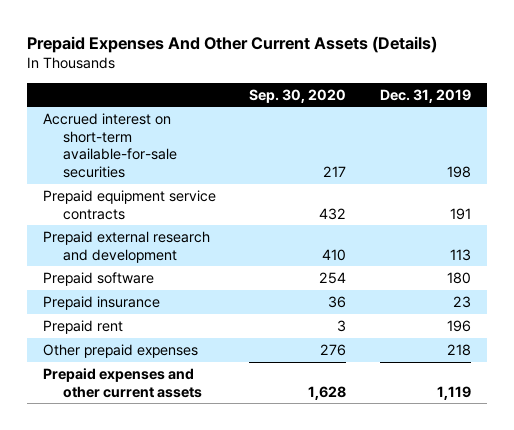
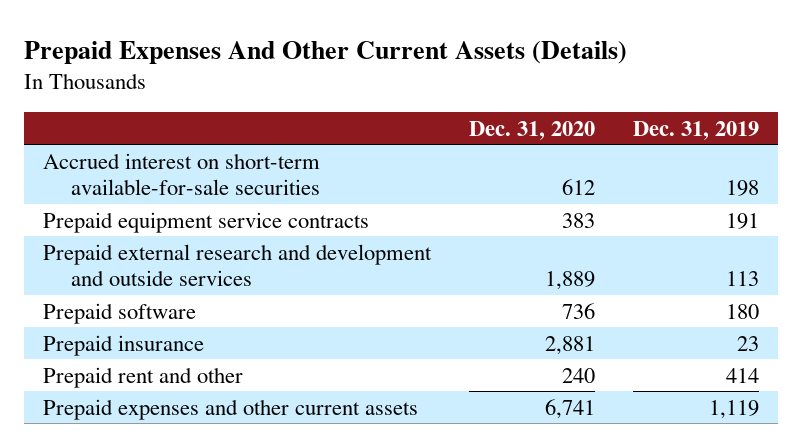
- | Sep. 30, 2020 | Dec. 31, 2019
+ | Dec. 31, 2020 | Dec. 31, 2019
- Prepaid external research and development | 410 | 113
+ Prepaid external research and development and outside services | 1,889 | 113
- Prepaid rent | 3 | 196
- Other prepaid expenses | 276 | 218
+ Prepaid rent and other | 240 | 414

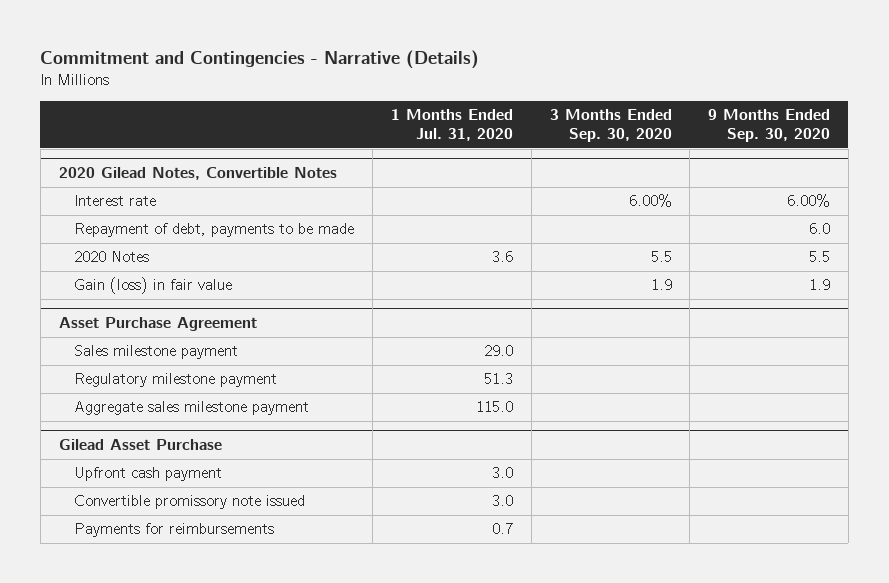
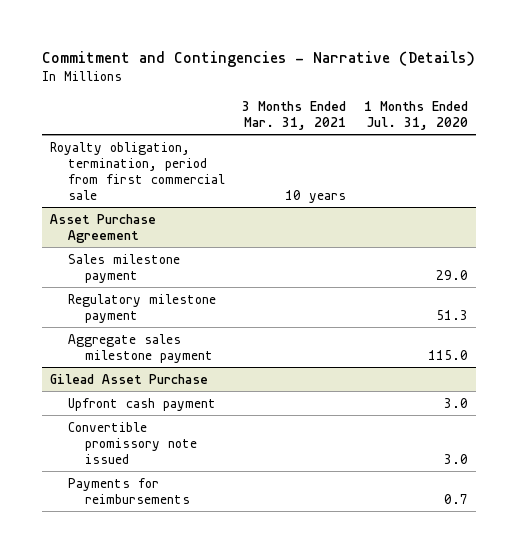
- | 1 Months Ended Jul. 31, 2020 | 3 Months Ended Sep. 30, 2020 | 9 Months Ended Sep. 30, 2020
+ | 3 Months Ended Mar. 31, 2021 | 1 Months Ended Jul. 31, 2020
- 2020 Gilead Notes, Convertible Notes
- Interest rate | | 6.00% | 6.00%
- Repayment of debt, payments to be made | | | 6.0
- 2020 Notes | 3.6 | 5.5 | 5.5
- Gain (loss) in fair value | | 1.9 | 1.9
+ Royalty obligation, termination, period from first commercial sale | 10 years |

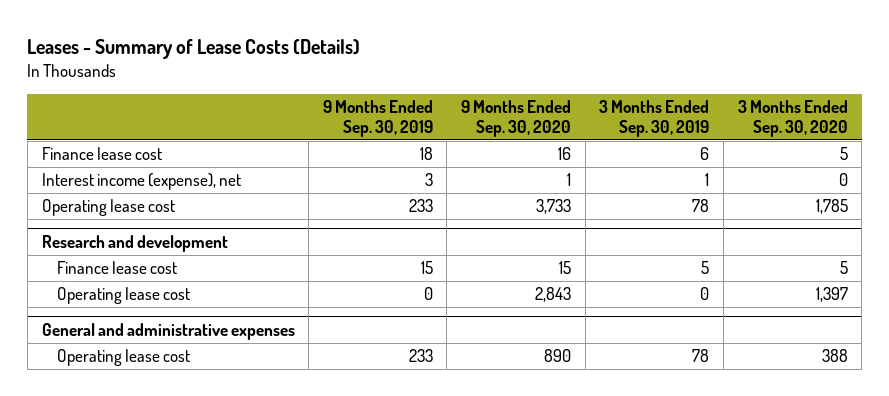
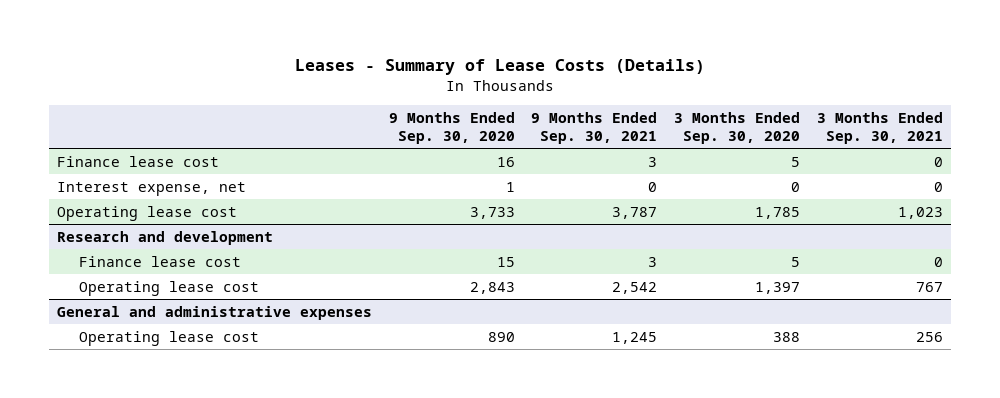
- | 9 Months Ended Sep. 30, 2019 | 9 Months Ended Sep. 30, 2020 | 3 Months Ended Sep. 30, 2019 | 3 Months Ended Sep. 30, 2020
+ | 9 Months Ended Sep. 30, 2020 | 9 Months Ended Sep. 30, 2021 | 3 Months Ended Sep. 30, 2020 | 3 Months Ended Sep. 30, 2021
- Interest income (expense), net | 3 | 1 | 1 | 0
+ Interest expense, net | 1 | 0 | 0 | 0

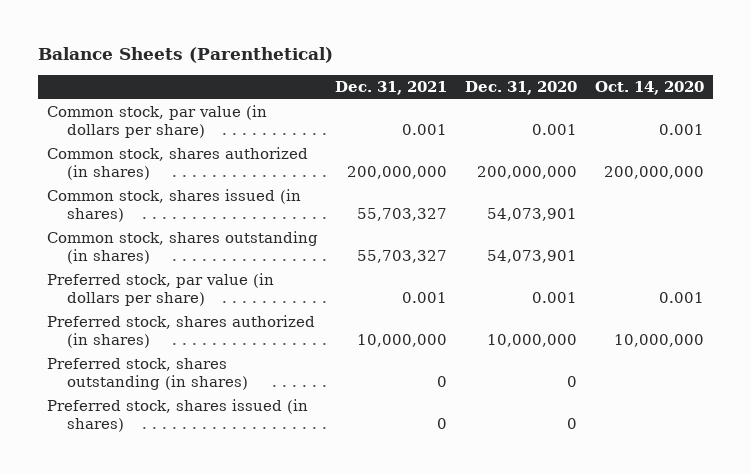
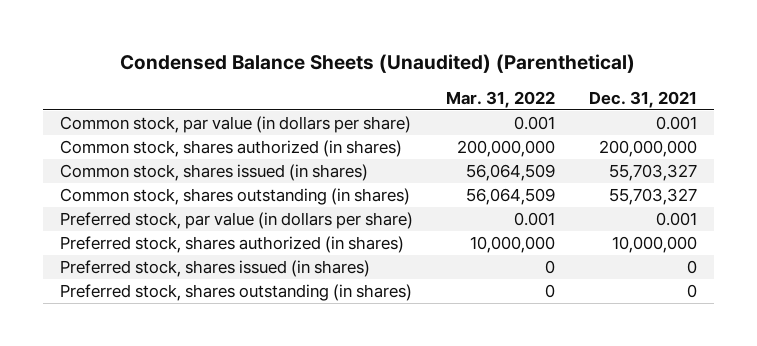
- Balance Sheets (Parenthetical)
+ Condensed Balance Sheets (Unaudited) (Parenthetical)
- | Dec. 31, 2021 | Dec. 31, 2020 | Oct. 14, 2020
+ | Mar. 31, 2022 | Dec. 31, 2021
moved down: Preferred stock, shares outstanding (in shares) | 0 | 0

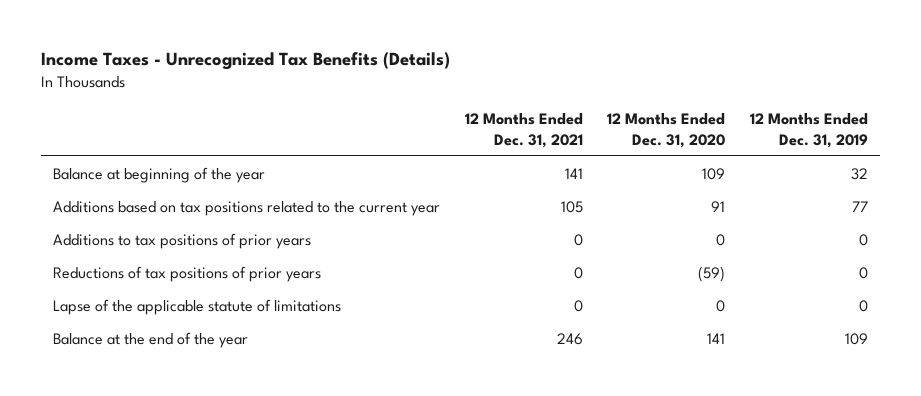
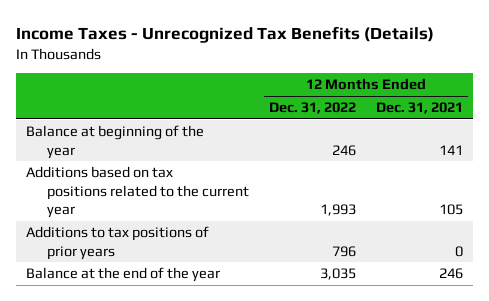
- | 12 Months Ended Dec. 31, 2021 | 12 Months Ended Dec. 31, 2020 | 12 Months Ended Dec. 31, 2019
+ | 12 Months Ended Dec. 31, 2022 | 12 Months Ended Dec. 31, 2021
- Reductions of tax positions of prior years | 0 | (59) | 0
- Lapse of the applicable statute of limitations | 0 | 0 | 0

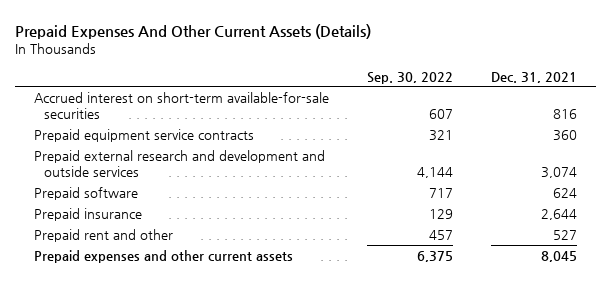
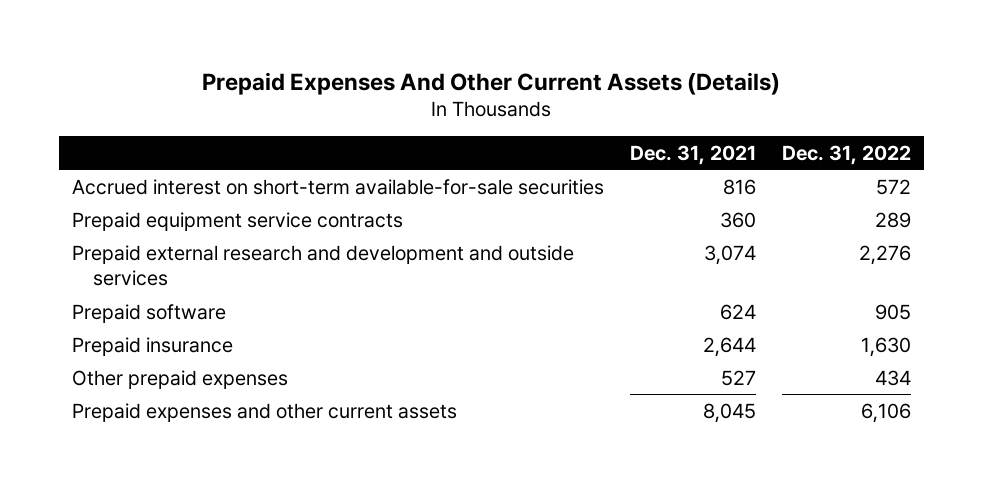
- | Sep. 30, 2022 | Dec. 31, 2021
+ | Dec. 31, 2021 | Dec. 31, 2022
- Prepaid rent and other | 457 | 527
+ Other prepaid expenses | 527 | 434

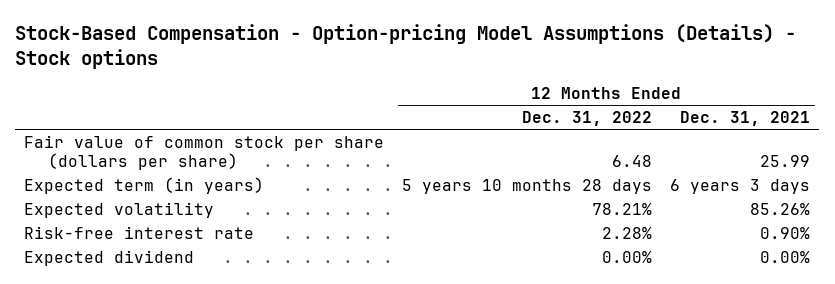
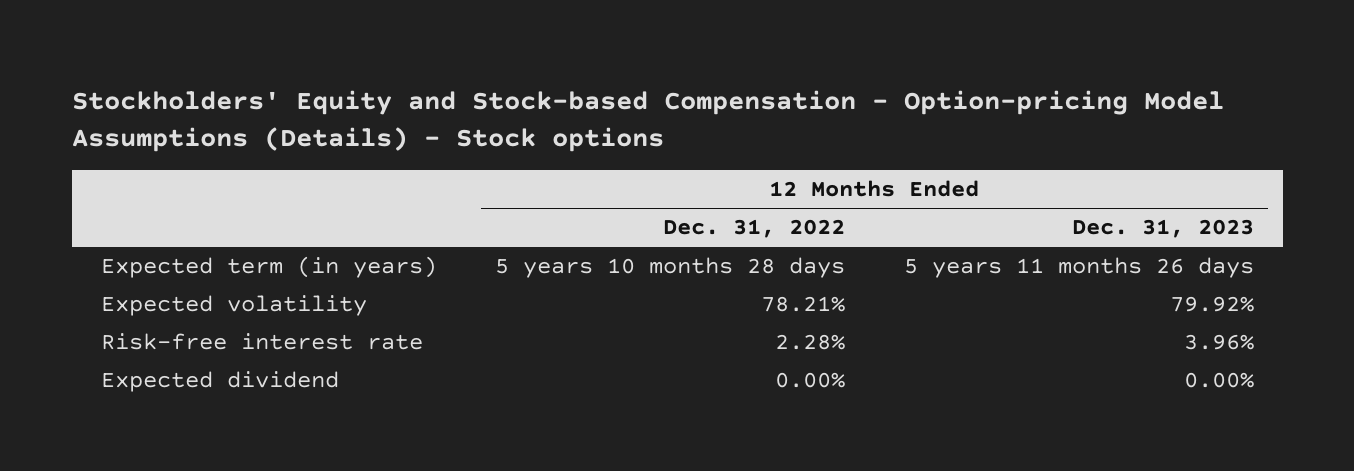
- Stock-Based Compensation - Option-pricing Model Assumptions (Details) - Stock options
+ Stockholders' Equity and Stock-based Compensation - Option-pricing Model Assumptions (Details) - Stock options
- | 12 Months Ended Dec. 31, 2022 | 12 Months Ended Dec. 31, 2021
+ | 12 Months Ended Dec. 31, 2022 | 12 Months Ended Dec. 31, 2023
- Fair value of common stock per share (dollars per share) | 6.48 | 25.99

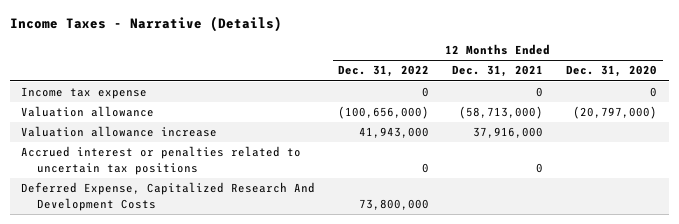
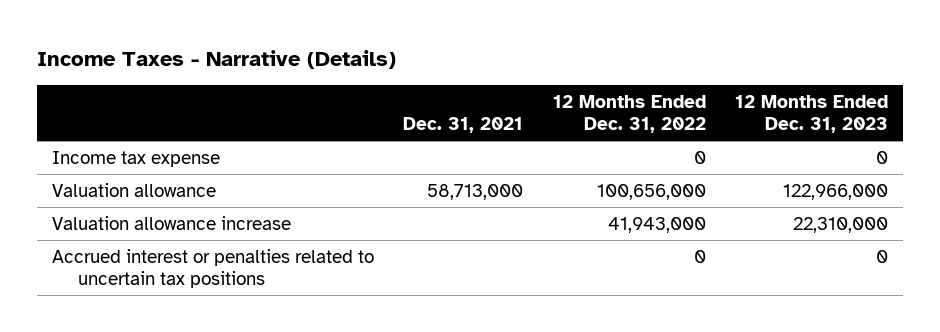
- | 12 Months Ended Dec. 31, 2022 | 12 Months Ended Dec. 31, 2021 | 12 Months Ended Dec. 31, 2020
+ | Dec. 31, 2021 | 12 Months Ended Dec. 31, 2022 | 12 Months Ended Dec. 31, 2023
- Valuation allowance | (100,656,000) | (58,713,000) | (20,797,000)
+ Valuation allowance | 58,713,000 | 100,656,000 | 122,966,000
- Deferred Expense, Capitalized Research And Development Costs | 73,800,000 | |

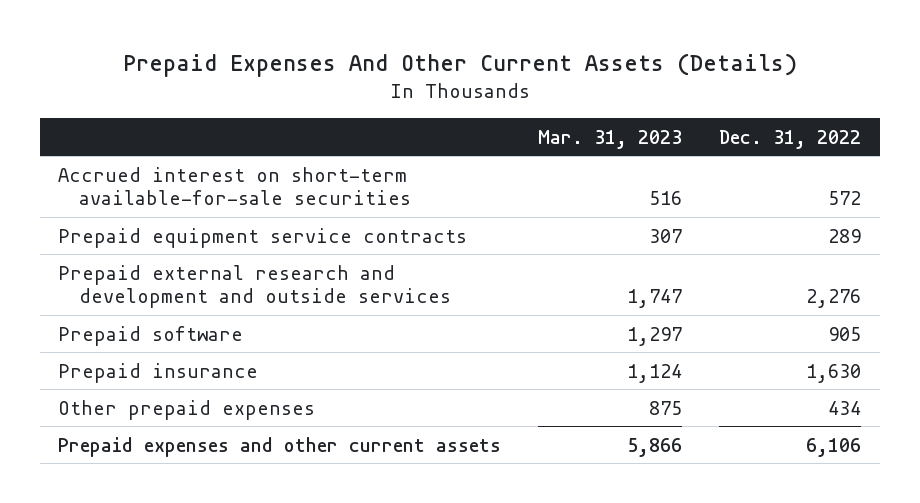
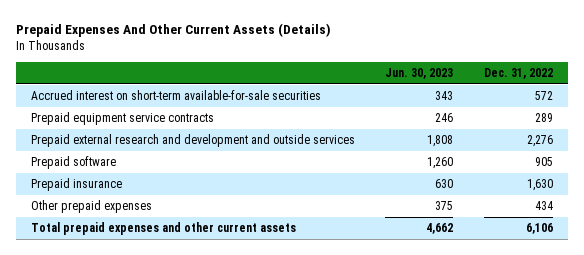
- | Mar. 31, 2023 | Dec. 31, 2022
+ | Jun. 30, 2023 | Dec. 31, 2022
- Prepaid expenses and other current assets | 5,866 | 6,106
+ Total prepaid expenses and other current assets | 4,662 | 6,106

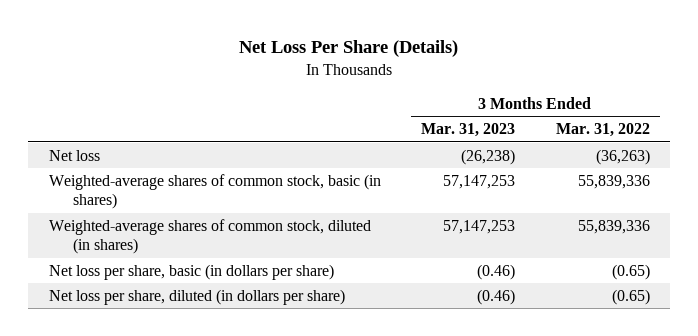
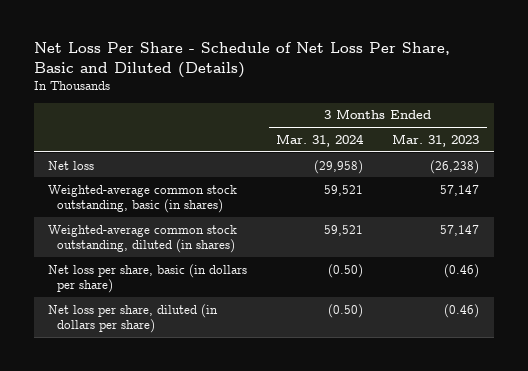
- Net Loss Per Share (Details)
+ Net Loss Per Share - Schedule of Net Loss Per Share, Basic and Diluted (Details)
- | 3 Months Ended Mar. 31, 2023 | 3 Months Ended Mar. 31, 2022
+ | 3 Months Ended Mar. 31, 2024 | 3 Months Ended Mar. 31, 2023
- Weighted-average shares of common stock, basic (in shares) | 57,147,253 | 55,839,336
- Weighted-average shares of common stock, diluted (in shares) | 57,147,253 | 55,839,336
+ Weighted-average common stock outstanding, basic (in shares) | 59,521 | 57,147
+ Weighted-average common stock outstanding, diluted (in shares) | 59,521 | 57,147

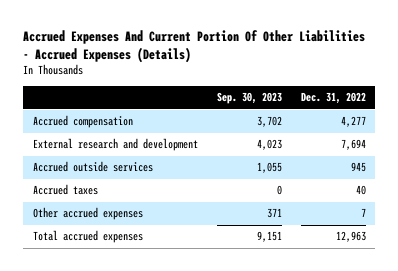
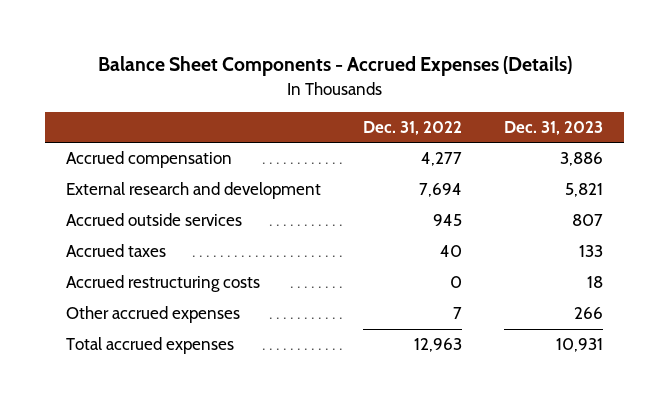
- Accrued Expenses And Current Portion Of Other Liabilities - Accrued Expenses (Details)
+ Balance Sheet Components - Accrued Expenses (Details)
- | Sep. 30, 2023 | Dec. 31, 2022
+ | Dec. 31, 2022 | Dec. 31, 2023
+ Accrued restructuring costs | 0 | 18

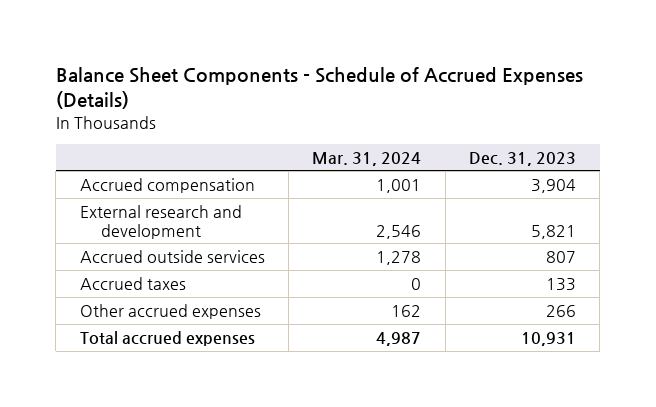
- Balance Sheet Components - Accrued Expenses (Details)
+ Balance Sheet Components - Schedule of Accrued Expenses (Details)
- | Dec. 31, 2022 | Dec. 31, 2023
+ | Mar. 31, 2024 | Dec. 31, 2023
- Accrued compensation | 4,277 | 3,886
+ Accrued compensation | 1,001 | 3,904
- Accrued restructuring costs | 0 | 18

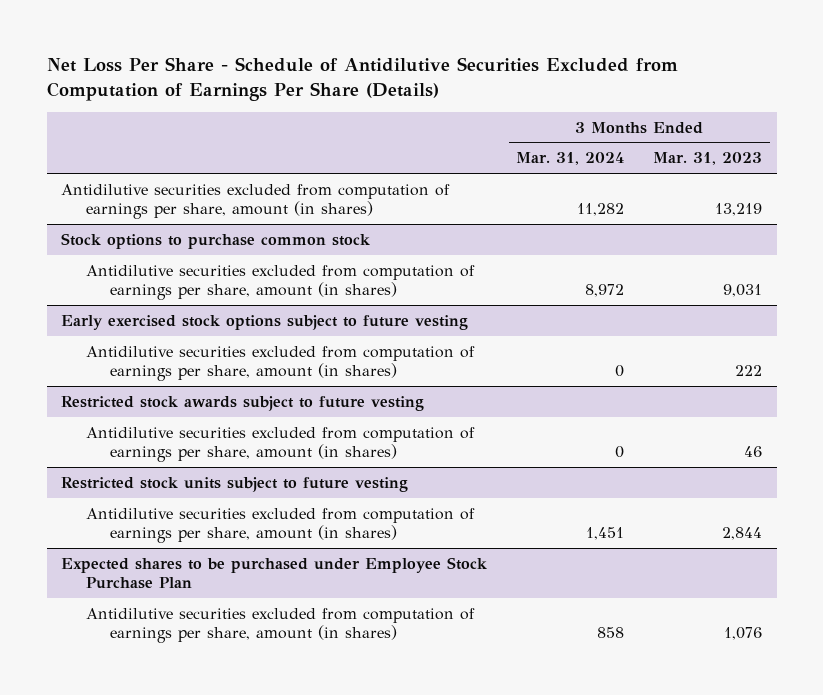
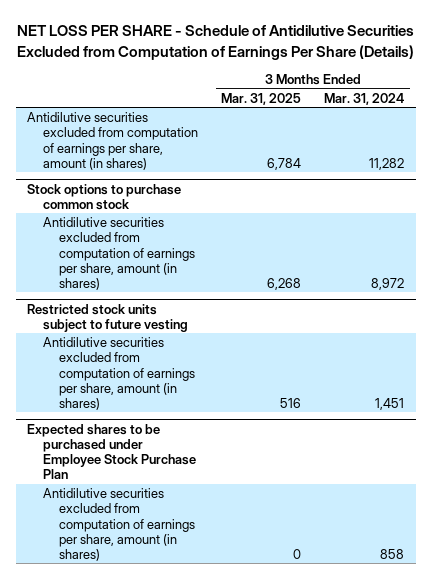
- Net Loss Per Share - Schedule of Antidilutive Securities Excluded from Computation of Earnings Per Share (Details)
+ NET LOSS PER SHARE - Schedule of Antidilutive Securities Excluded from Computation of Earnings Per Share (Details)
- | 3 Months Ended Mar. 31, 2024 | 3 Months Ended Mar. 31, 2023
+ | 3 Months Ended Mar. 31, 2025 | 3 Months Ended Mar. 31, 2024
- Early exercised stock options subject to future vesting
- Antidilutive securities excluded from computation of earnings per share, amount (in shares) | 0 | 222
- Restricted stock awards subject to future vesting
- Antidilutive securities excluded from computation of earnings per share, amount (in shares) | 0 | 46

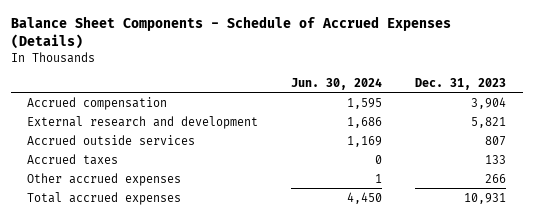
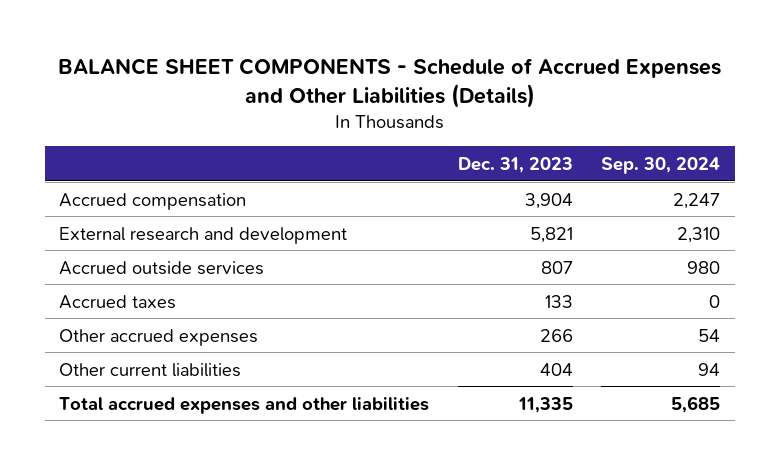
- Balance Sheet Components - Schedule of Accrued Expenses (Details)
+ BALANCE SHEET COMPONENTS - Schedule of Accrued Expenses and Other Liabilities (Details)
- | Jun. 30, 2024 | Dec. 31, 2023
+ | Dec. 31, 2023 | Sep. 30, 2024
- Total accrued expenses | 4,450 | 10,931
+ Other current liabilities | 404 | 94
+ Total accrued expenses and other liabilities | 11,335 | 5,685

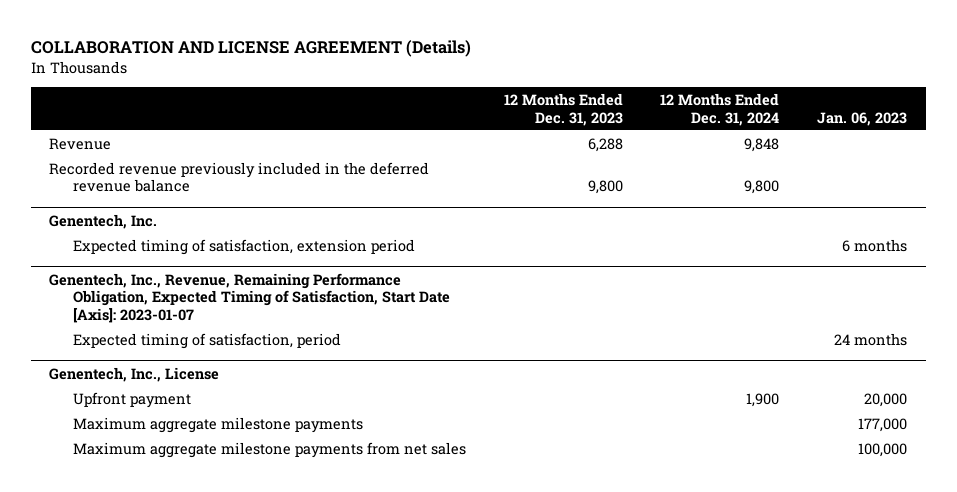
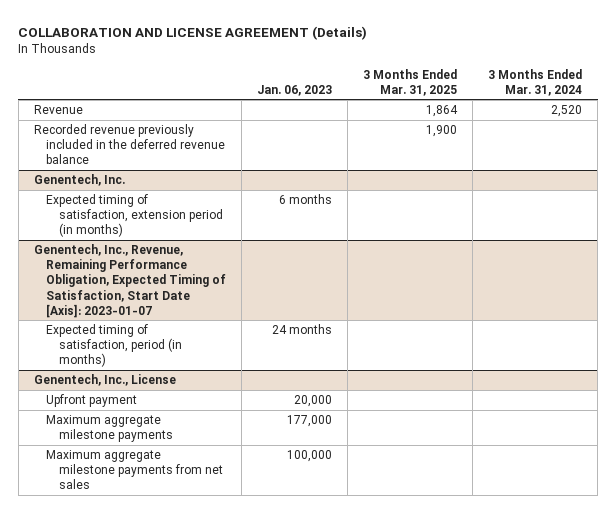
- | 12 Months Ended Dec. 31, 2023 | 12 Months Ended Dec. 31, 2024 | Jan. 06, 2023
+ | Jan. 06, 2023 | 3 Months Ended Mar. 31, 2025 | 3 Months Ended Mar. 31, 2024
@ Genentech, Inc.
- Expected timing of satisfaction, extension period | | | 6 months
+ Expected timing of satisfaction, extension period (in months) | 6 months | |
@ Genentech, Inc., Revenue, Remaining Performance Obligation, Expected Timing of Satisfaction, Start Date [Axis]: 2023-01-07
- Expected timing of satisfaction, period | | | 24 months
+ Expected timing of satisfaction, period (in months) | 24 months | |

